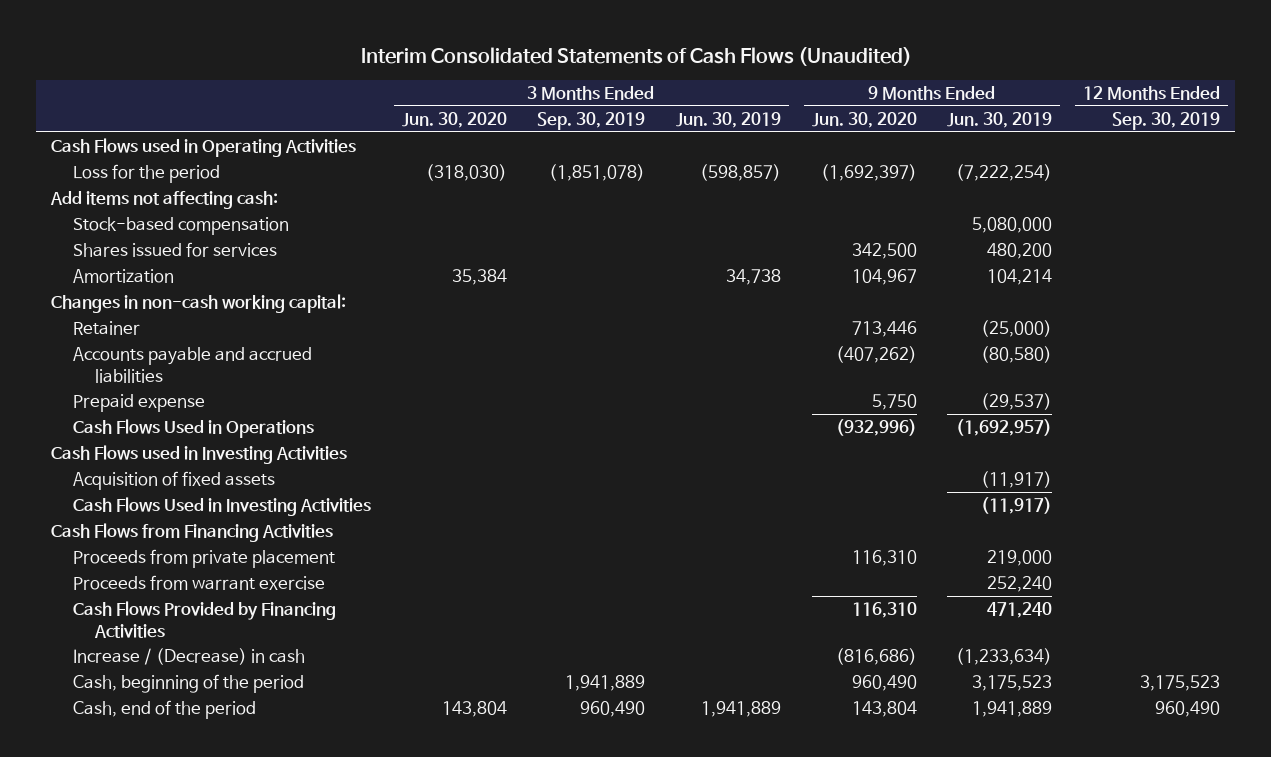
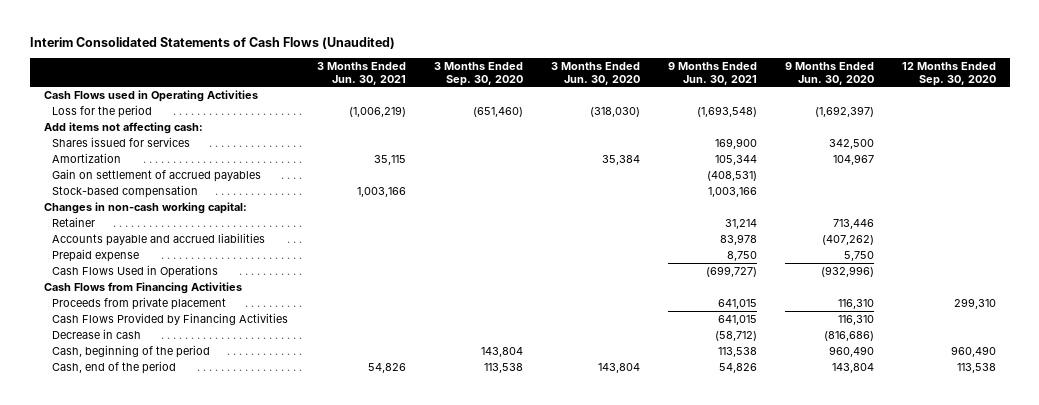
- | 3 Months Ended Jun. 30, 2020 | 3 Months Ended Sep. 30, 2019 | 3 Months Ended Jun. 30, 2019 | 9 Months Ended Jun. 30, 2020 | 9 Months Ended Jun. 30, 2019 | 12 Months Ended Sep. 30, 2019
+ | 3 Months Ended Jun. 30, 2021 | 3 Months Ended Sep. 30, 2020 | 3 Months Ended Jun. 30, 2020 | 9 Months Ended Jun. 30, 2021 | 9 Months Ended Jun. 30, 2020 | 12 Months Ended Sep. 30, 2020
+ Gain on settlement of accrued payables | | | | (408,531) | |
moved down: Stock-based compensation | 1,003,166 | | | 1,003,166 | |
- Cash Flows used in Investing Activities
- Acquisition of fixed assets | | | | | (11,917) |
- Cash Flows Used in Investing Activities | | | | | (11,917) |
- Proceeds from warrant exercise | | | | | 252,240 |
- Increase / (Decrease) in cash | | | | (816,686) | (1,233,634) |
+ Decrease in cash | | | | (58,712) | (816,686) |

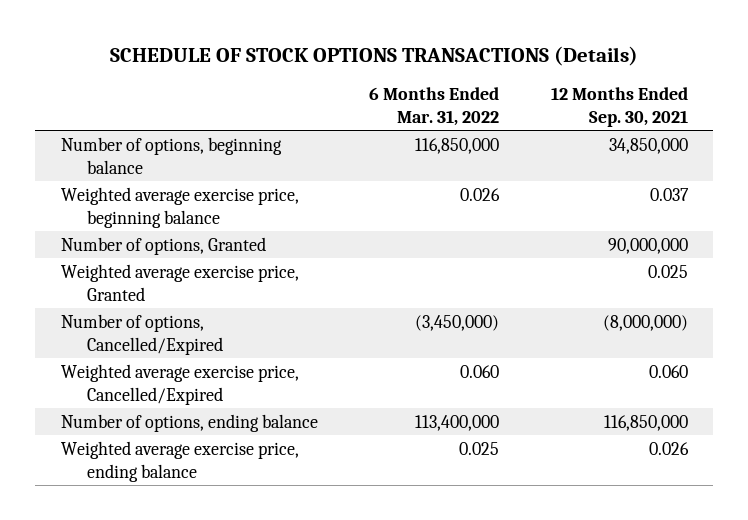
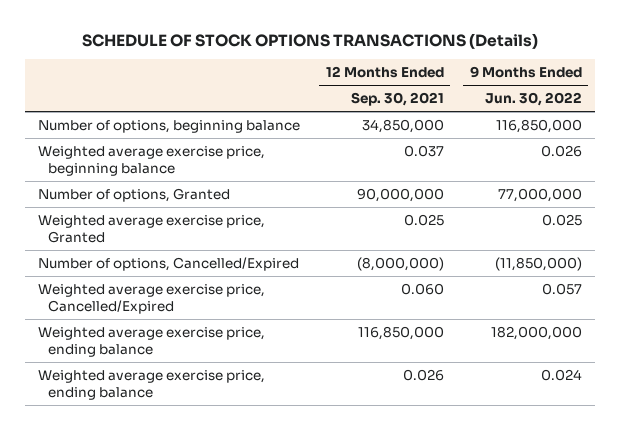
- | 6 Months Ended Mar. 31, 2022 | 12 Months Ended Sep. 30, 2021
+ | 12 Months Ended Sep. 30, 2021 | 9 Months Ended Jun. 30, 2022
- Number of options, ending balance | 113,400,000 | 116,850,000
+ Weighted average exercise price, ending balance | 116,850,000 | 182,000,000

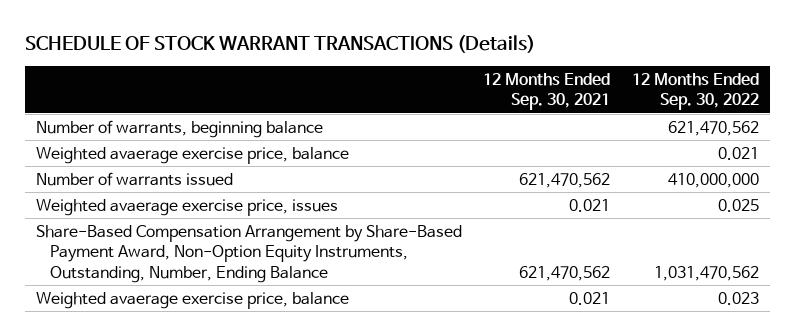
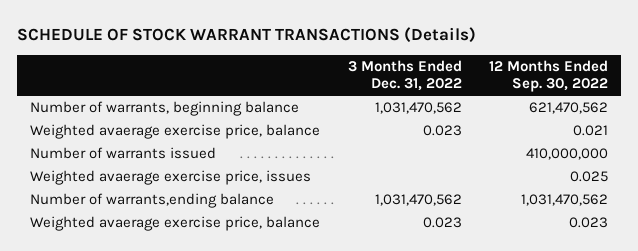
- | 12 Months Ended Sep. 30, 2021 | 12 Months Ended Sep. 30, 2022
+ | 3 Months Ended Dec. 31, 2022 | 12 Months Ended Sep. 30, 2022
- Share-Based Compensation Arrangement by Share-Based Payment Award, Non-Option Equity Instruments, Outstanding, Number, Ending Balance | 621,470,562 | 1,031,470,562
+ Number of warrants,ending balance | 1,031,470,562 | 1,031,470,562

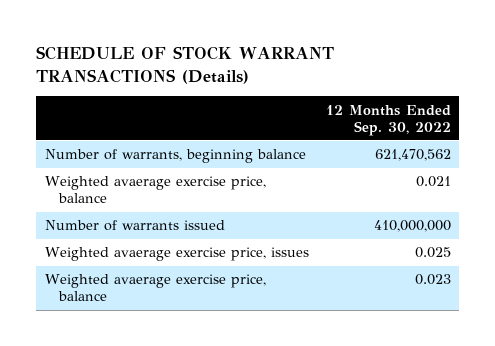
- | 3 Months Ended Dec. 31, 2022 | 12 Months Ended Sep. 30, 2022
+ | 12 Months Ended Sep. 30, 2022
- Number of warrants,ending balance | 1,031,470,562 | 1,031,470,562

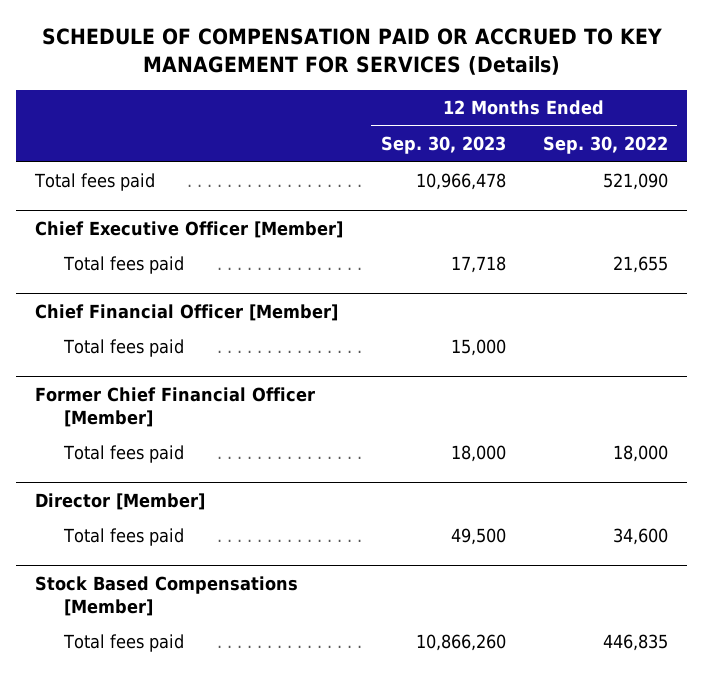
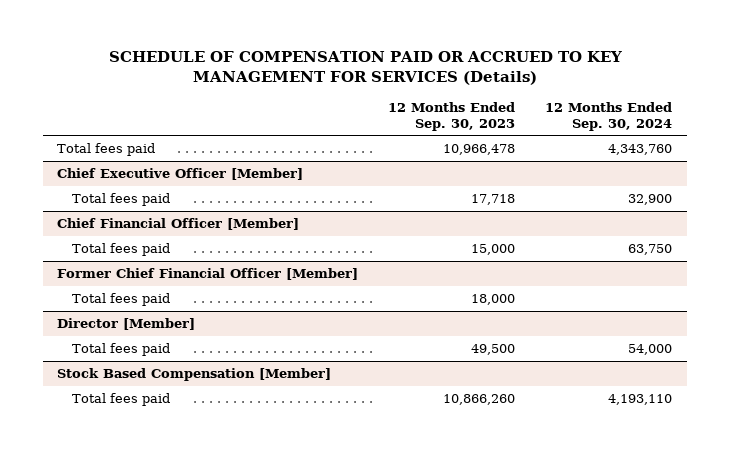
- | 12 Months Ended Sep. 30, 2023 | 12 Months Ended Sep. 30, 2022
+ | 12 Months Ended Sep. 30, 2023 | 12 Months Ended Sep. 30, 2024
- Stock Based Compensations [Member]
+ Stock Based Compensation [Member]

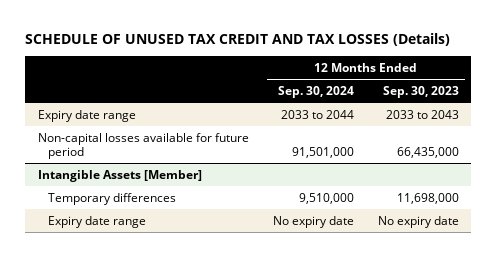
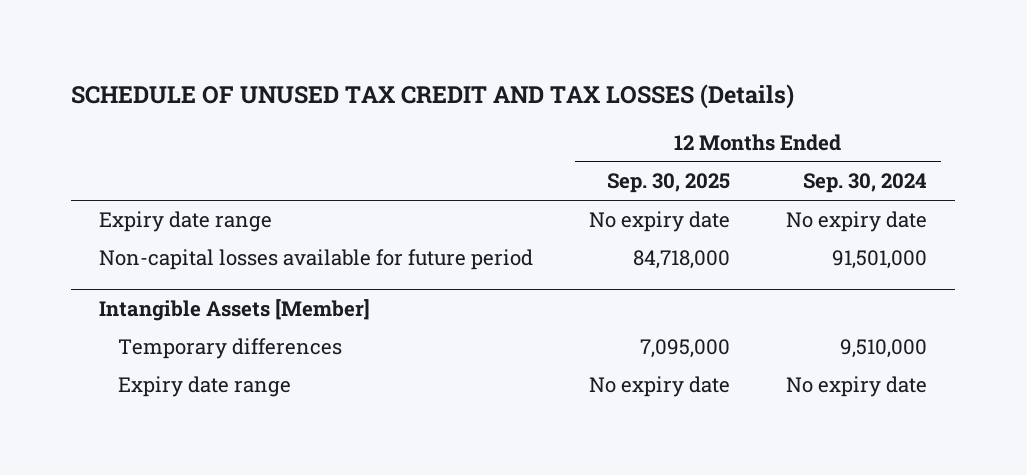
- | 12 Months Ended Sep. 30, 2024 | 12 Months Ended Sep. 30, 2023
+ | 12 Months Ended Sep. 30, 2025 | 12 Months Ended Sep. 30, 2024
- Expiry date range | 2033 to 2044 | 2033 to 2043
+ Expiry date range | No expiry date | No expiry date

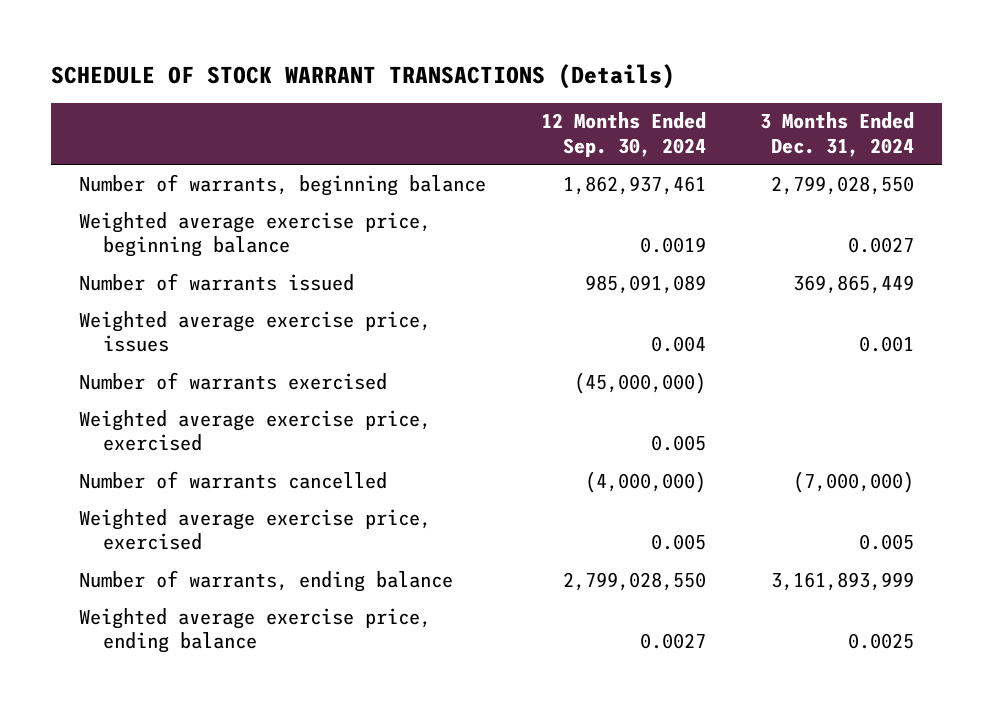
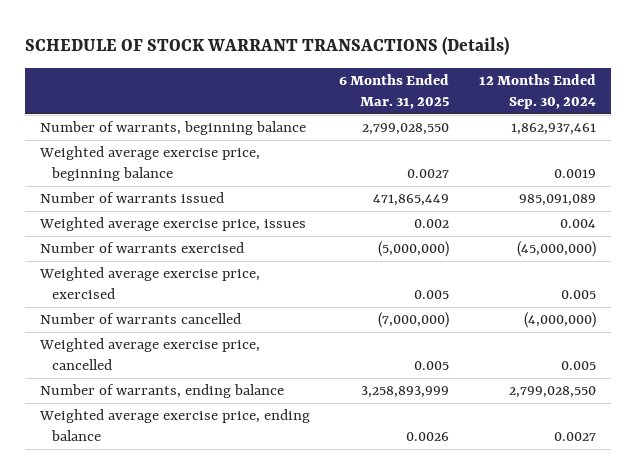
- | 12 Months Ended Sep. 30, 2024 | 3 Months Ended Dec. 31, 2024
+ | 6 Months Ended Mar. 31, 2025 | 12 Months Ended Sep. 30, 2024
- Weighted average exercise price, exercised | 0.005 | 0.005
+ Weighted average exercise price, cancelled | 0.005 | 0.005

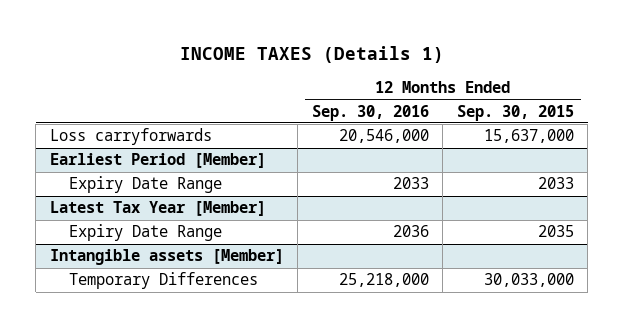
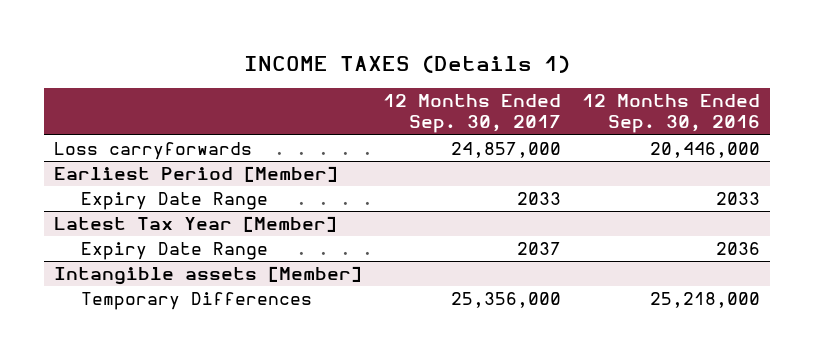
- | 12 Months Ended Sep. 30, 2016 | 12 Months Ended Sep. 30, 2015
+ | 12 Months Ended Sep. 30, 2017 | 12 Months Ended Sep. 30, 2016
- Loss carryforwards | 20,546,000 | 15,637,000
+ Loss carryforwards | 24,857,000 | 20,446,000

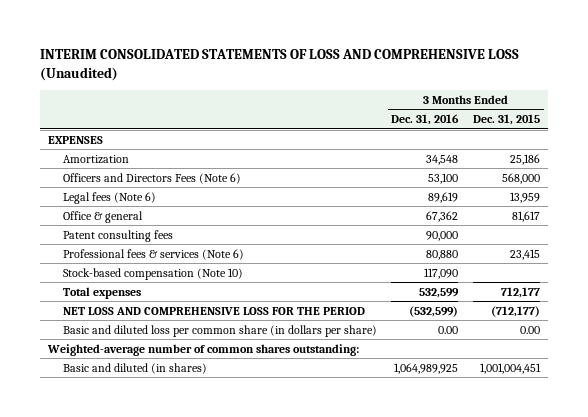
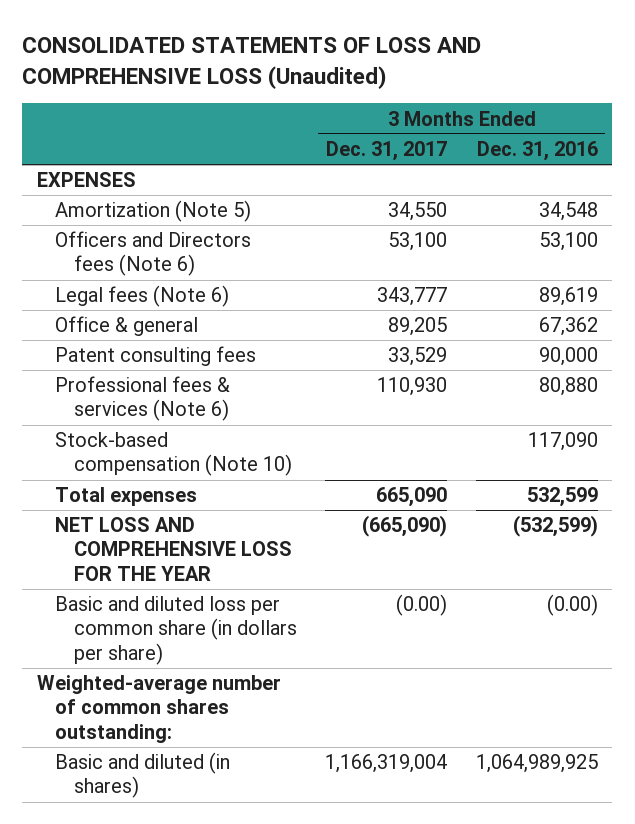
- INTERIM CONSOLIDATED STATEMENTS OF LOSS AND COMPREHENSIVE LOSS (Unaudited)
+ CONSOLIDATED STATEMENTS OF LOSS AND COMPREHENSIVE LOSS (Unaudited)
- | 3 Months Ended Dec. 31, 2016 | 3 Months Ended Dec. 31, 2015
+ | 3 Months Ended Dec. 31, 2017 | 3 Months Ended Dec. 31, 2016
- Amortization | 34,548 | 25,186
- Officers and Directors Fees (Note 6) | 53,100 | 568,000
+ Amortization (Note 5) | 34,550 | 34,548
+ Officers and Directors fees (Note 6) | 53,100 | 53,100
- NET LOSS AND COMPREHENSIVE LOSS FOR THE PERIOD | (532,599) | (712,177)
- Basic and diluted loss per common share (in dollars per share) | 0.00 | 0.00
+ NET LOSS AND COMPREHENSIVE LOSS FOR THE YEAR | (665,090) | (532,599)
+ Basic and diluted loss per common share (in dollars per share) | (0.00) | (0.00)

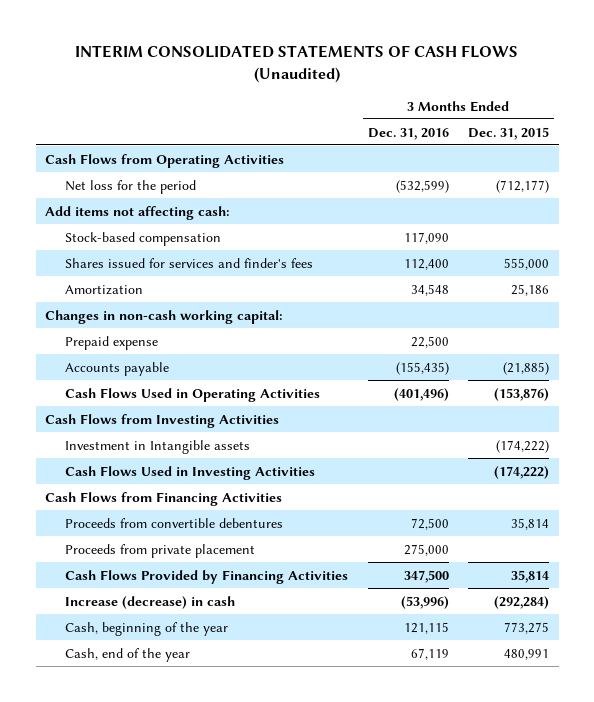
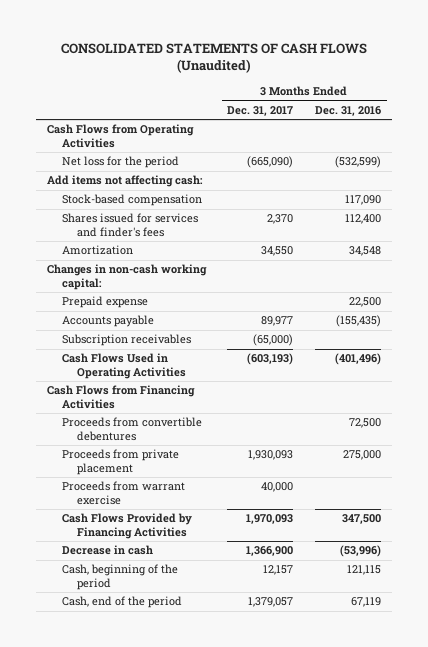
- INTERIM CONSOLIDATED STATEMENTS OF CASH FLOWS (Unaudited)
+ CONSOLIDATED STATEMENTS OF CASH FLOWS (Unaudited)
- | 3 Months Ended Dec. 31, 2016 | 3 Months Ended Dec. 31, 2015
+ | 3 Months Ended Dec. 31, 2017 | 3 Months Ended Dec. 31, 2016
+ Subscription receivables | (65,000) |
- Cash Flows from Investing Activities
- Investment in Intangible assets | | (174,222)
- Cash Flows Used in Investing Activities | | (174,222)
+ Proceeds from warrant exercise | 40,000 |
- Increase (decrease) in cash | (53,996) | (292,284)
- Cash, beginning of the year | 121,115 | 773,275
- Cash, end of the year | 67,119 | 480,991
+ Decrease in cash | 1,366,900 | (53,996)
+ Cash, beginning of the period | 12,157 | 121,115
+ Cash, end of the period | 1,379,057 | 67,119

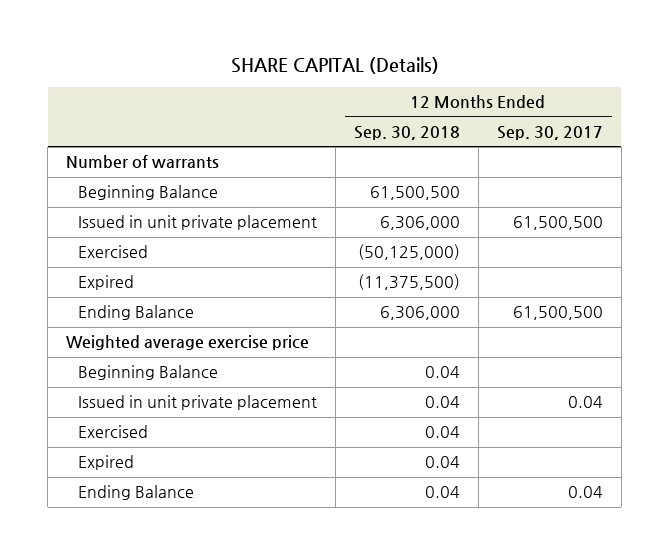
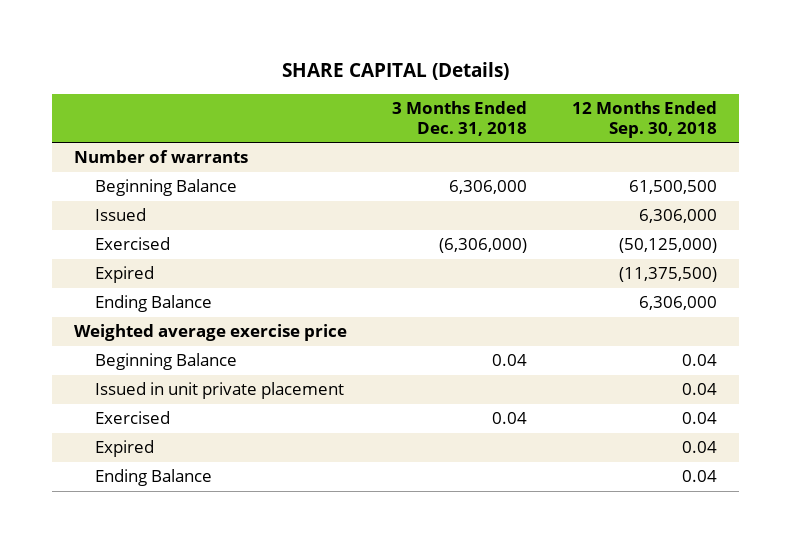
- | 12 Months Ended Sep. 30, 2018 | 12 Months Ended Sep. 30, 2017
+ | 3 Months Ended Dec. 31, 2018 | 12 Months Ended Sep. 30, 2018
- Issued in unit private placement | 6,306,000 | 61,500,500
+ Issued | | 6,306,000

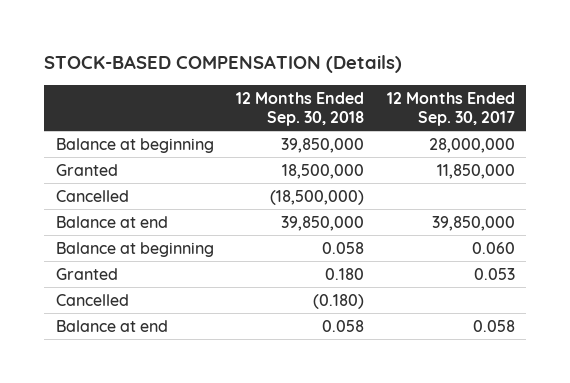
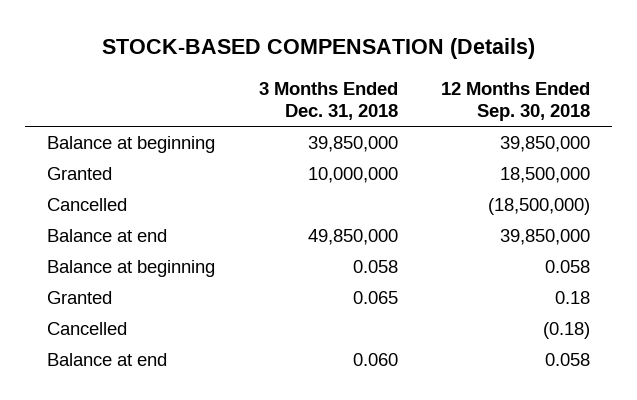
- | 12 Months Ended Sep. 30, 2018 | 12 Months Ended Sep. 30, 2017
+ | 3 Months Ended Dec. 31, 2018 | 12 Months Ended Sep. 30, 2018
- Granted | 0.180 | 0.053
- Cancelled | (0.180) |
+ Granted | 0.065 | 0.18
+ Cancelled | | (0.18)

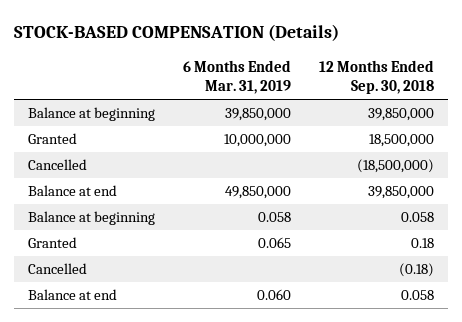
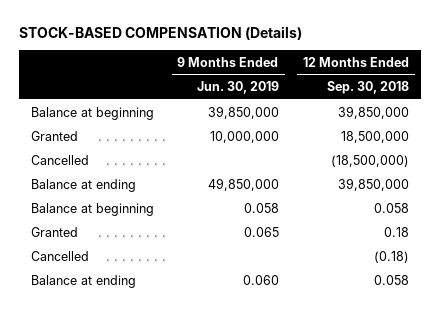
- | 6 Months Ended Mar. 31, 2019 | 12 Months Ended Sep. 30, 2018
+ | 9 Months Ended Jun. 30, 2019 | 12 Months Ended Sep. 30, 2018
- Balance at end | 49,850,000 | 39,850,000
+ Balance at ending | 49,850,000 | 39,850,000
- Balance at end | 0.060 | 0.058
+ Balance at ending | 0.060 | 0.058

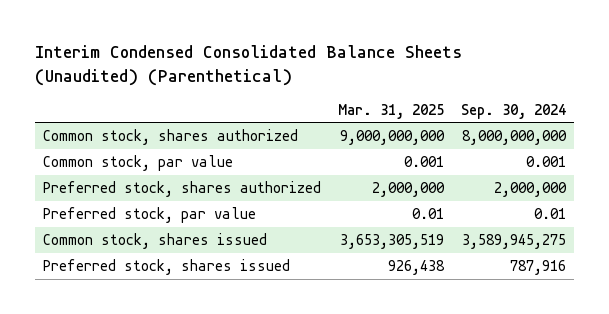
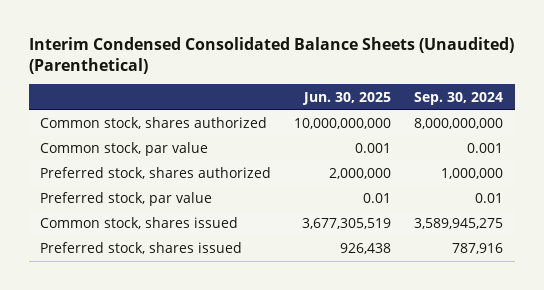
- | Mar. 31, 2025 | Sep. 30, 2024
+ | Jun. 30, 2025 | Sep. 30, 2024
- Preferred stock, shares authorized | 2,000,000 | 2,000,000
+ Preferred stock, shares authorized | 2,000,000 | 1,000,000

